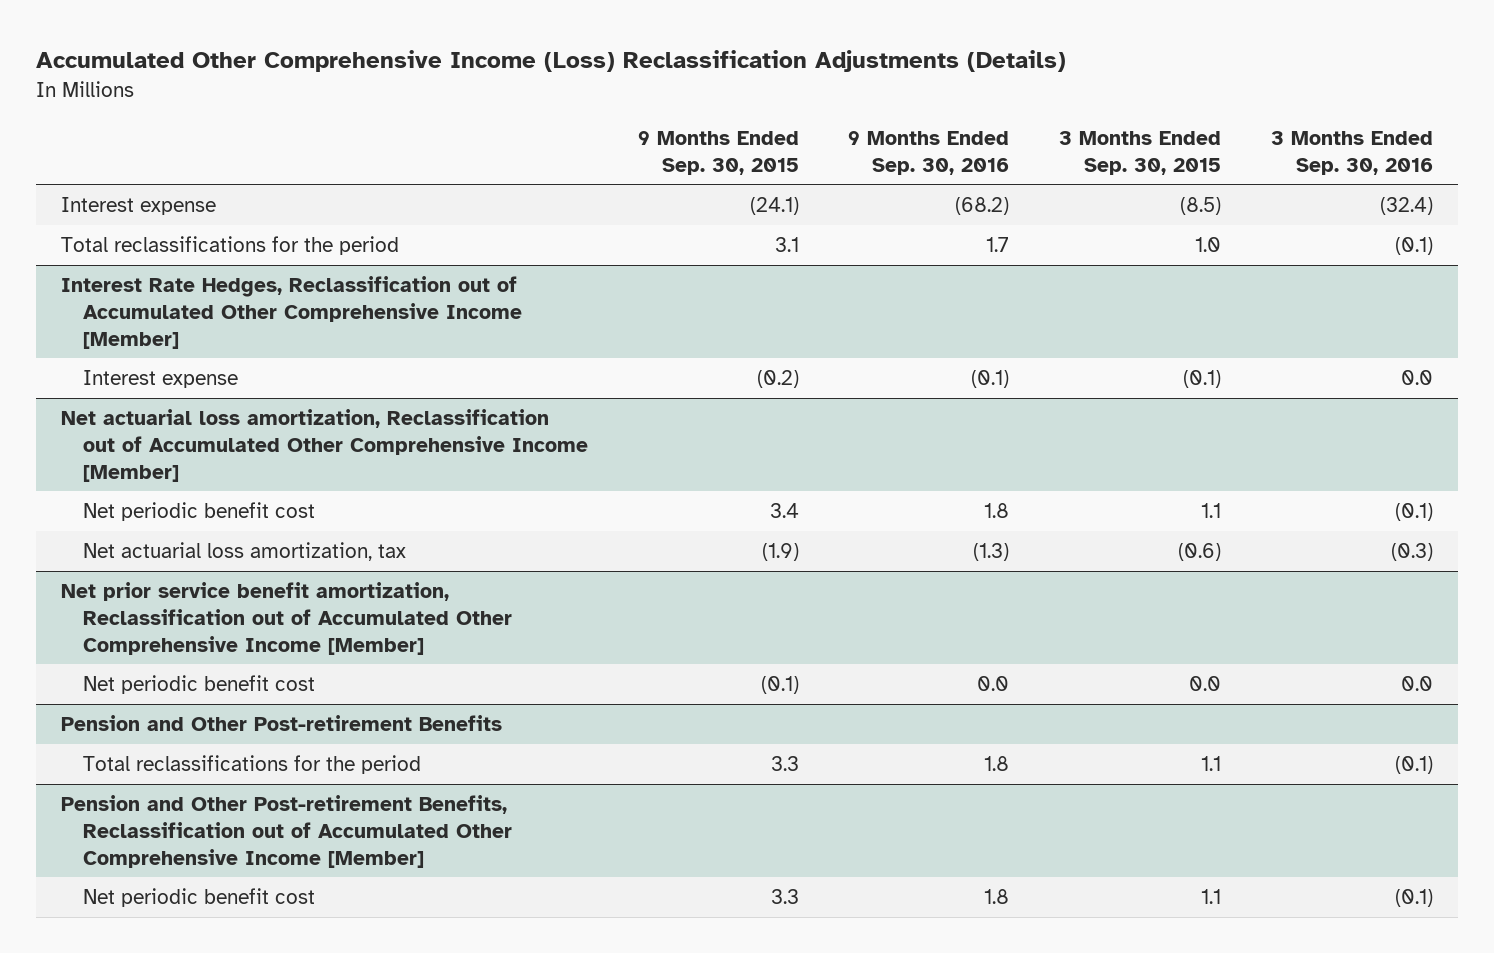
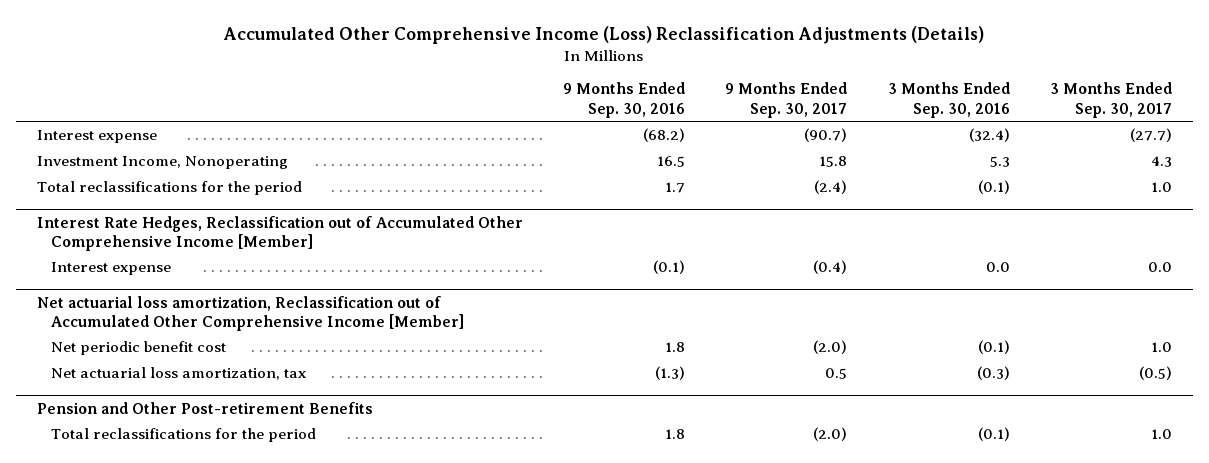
- | 9 Months Ended Sep. 30, 2015 | 9 Months Ended Sep. 30, 2016 | 3 Months Ended Sep. 30, 2015 | 3 Months Ended Sep. 30, 2016
+ | 9 Months Ended Sep. 30, 2016 | 9 Months Ended Sep. 30, 2017 | 3 Months Ended Sep. 30, 2016 | 3 Months Ended Sep. 30, 2017
+ Investment Income, Nonoperating | 16.5 | 15.8 | 5.3 | 4.3
- Net prior service benefit amortization, Reclassification out of Accumulated Other Comprehensive Income [Member]
- Net periodic benefit cost | (0.1) | 0.0 | 0.0 | 0.0
- Pension and Other Post-retirement Benefits, Reclassification out of Accumulated Other Comprehensive Income [Member]
- Net periodic benefit cost | 3.3 | 1.8 | 1.1 | (0.1)

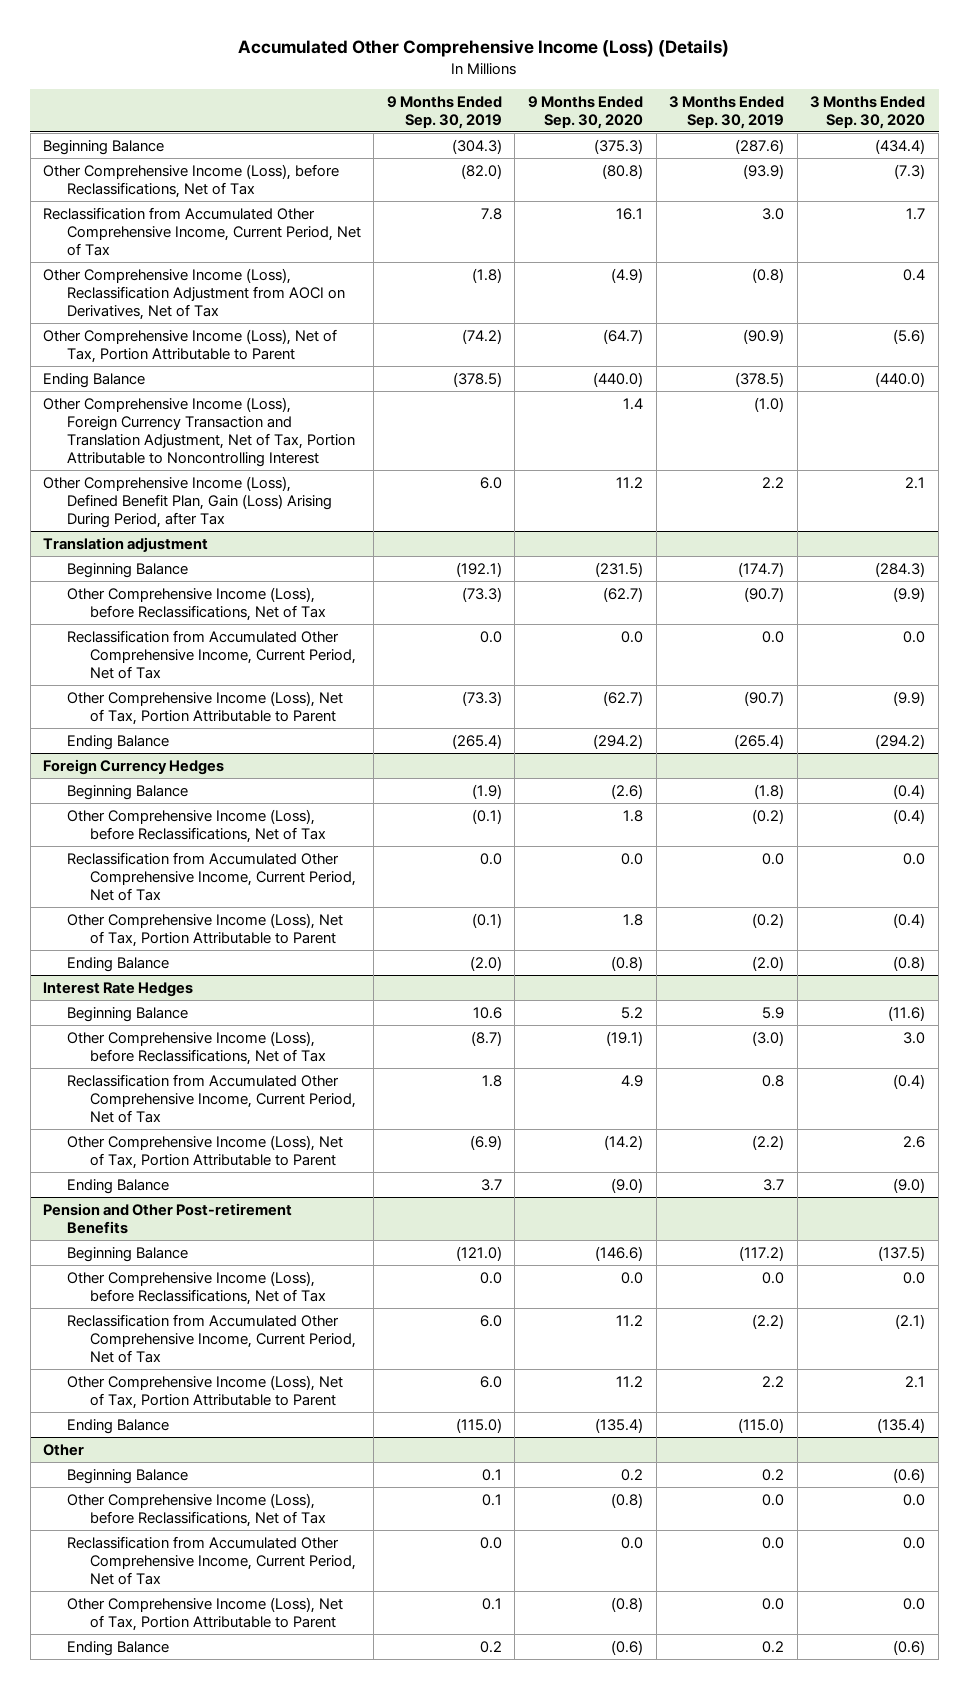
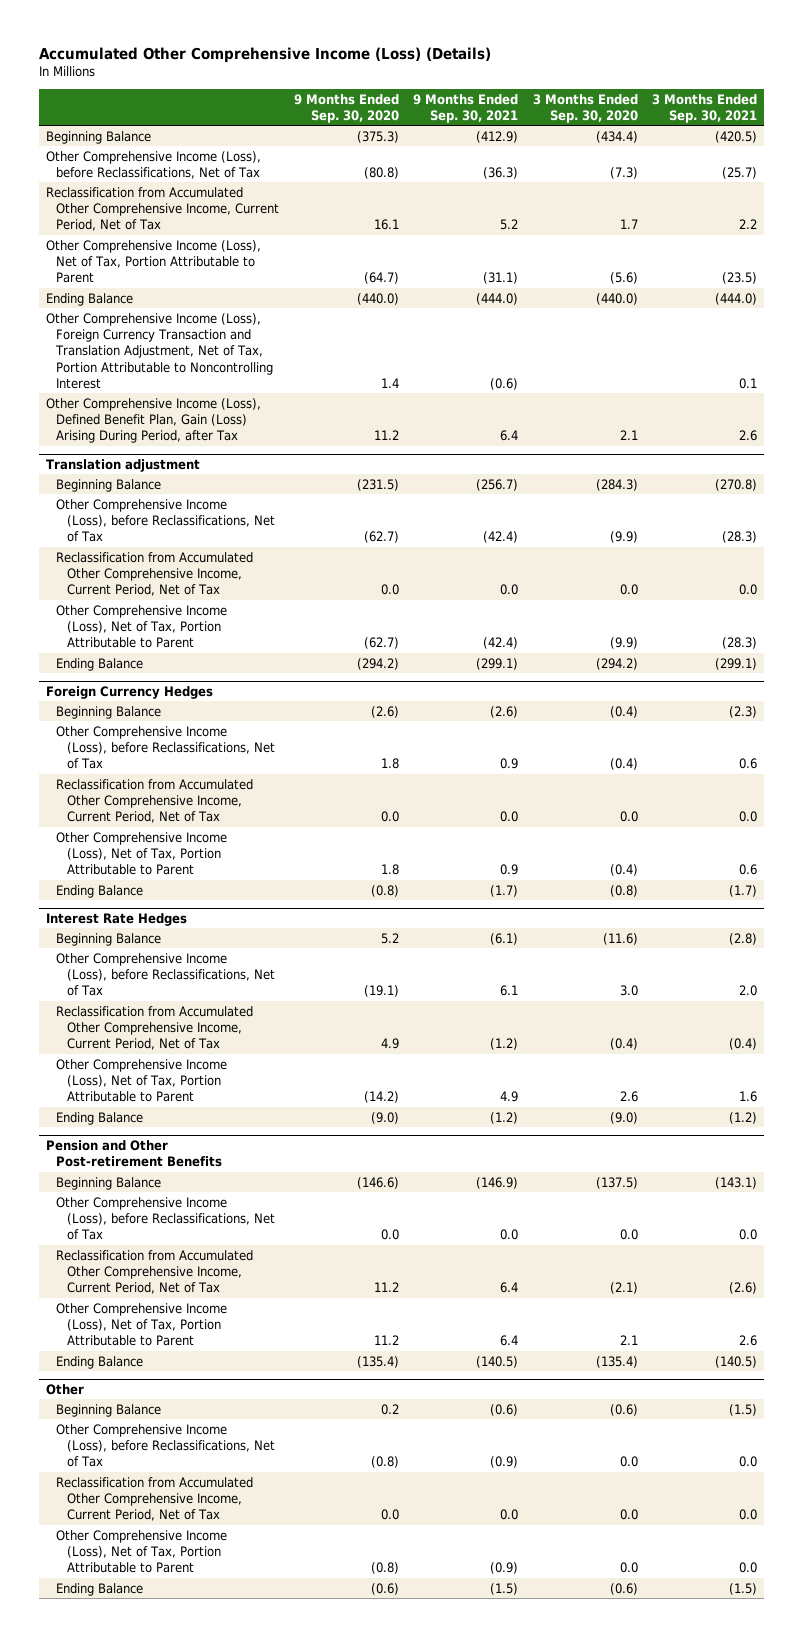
- | 9 Months Ended Sep. 30, 2019 | 9 Months Ended Sep. 30, 2020 | 3 Months Ended Sep. 30, 2019 | 3 Months Ended Sep. 30, 2020
+ | 9 Months Ended Sep. 30, 2020 | 9 Months Ended Sep. 30, 2021 | 3 Months Ended Sep. 30, 2020 | 3 Months Ended Sep. 30, 2021
- Other Comprehensive Income (Loss), Reclassification Adjustment from AOCI on Derivatives, Net of Tax | (1.8) | (4.9) | (0.8) | 0.4

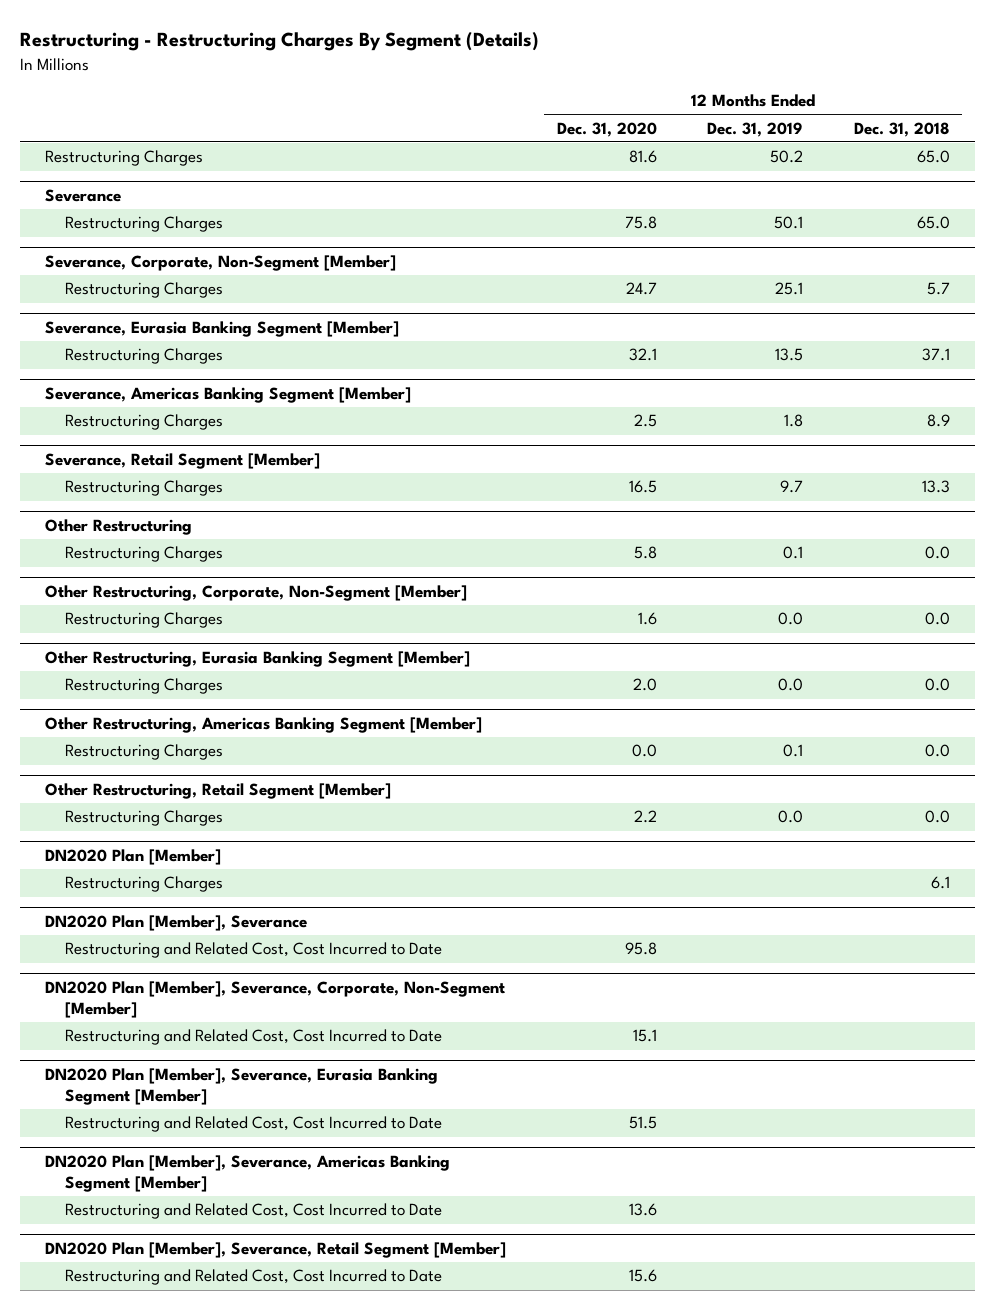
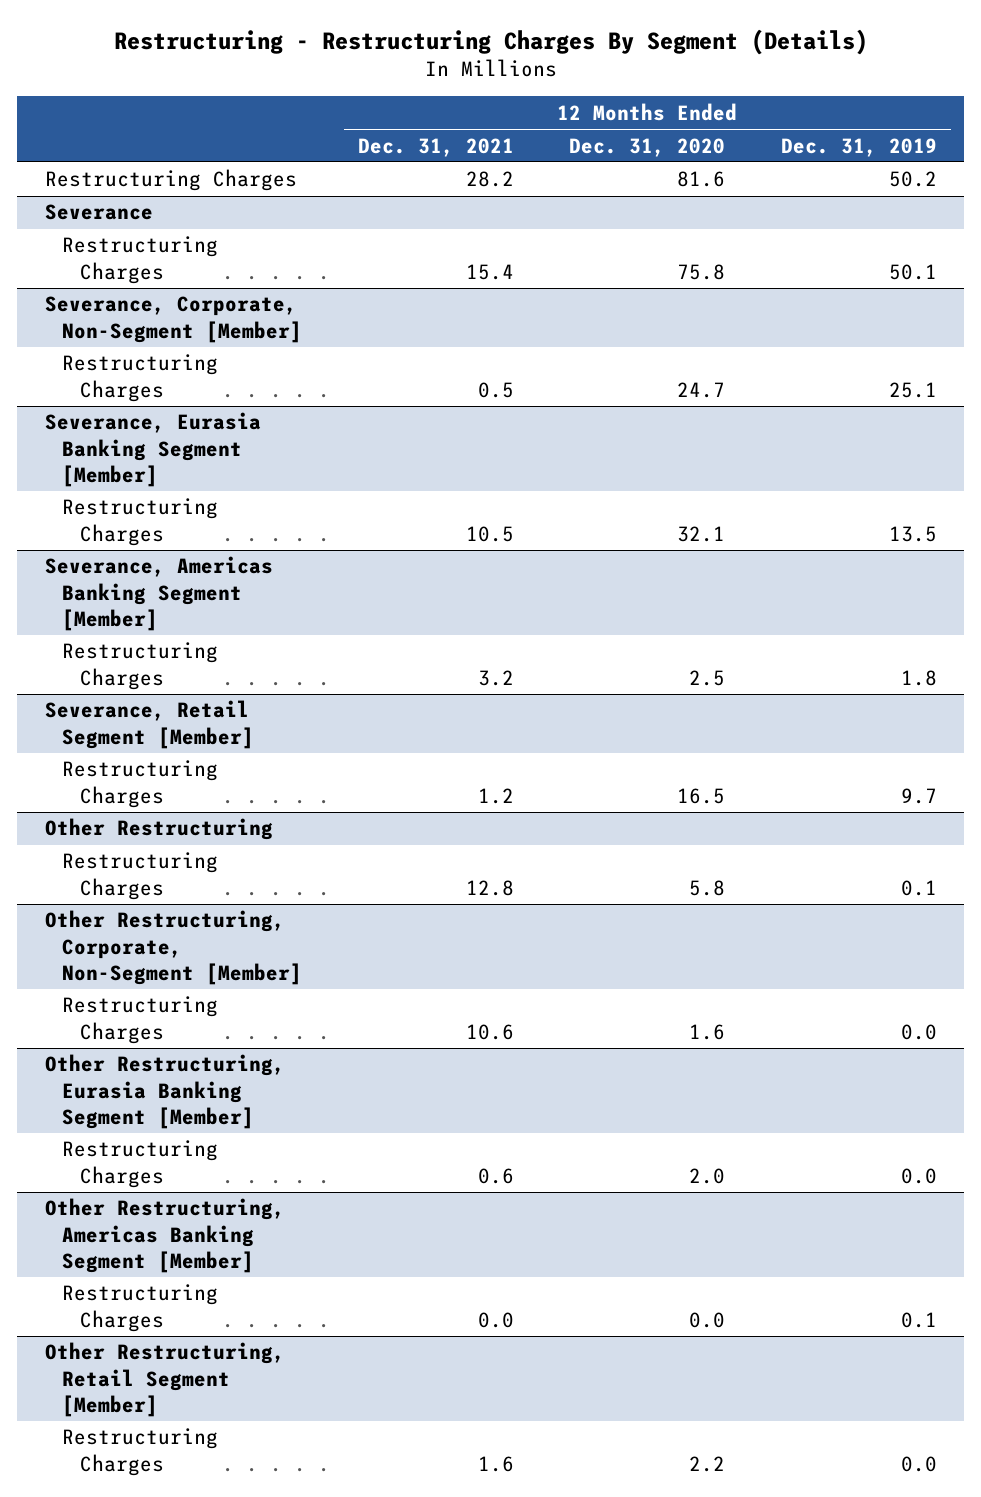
- | 12 Months Ended Dec. 31, 2020 | 12 Months Ended Dec. 31, 2019 | 12 Months Ended Dec. 31, 2018
+ | 12 Months Ended Dec. 31, 2021 | 12 Months Ended Dec. 31, 2020 | 12 Months Ended Dec. 31, 2019
- DN2020 Plan [Member]
- Restructuring Charges | | | 6.1
- DN2020 Plan [Member], Severance
- Restructuring and Related Cost, Cost Incurred to Date | 95.8 | |
- DN2020 Plan [Member], Severance, Corporate, Non-Segment [Member]
- Restructuring and Related Cost, Cost Incurred to Date | 15.1 | |
- DN2020 Plan [Member], Severance, Eurasia Banking Segment [Member]
- Restructuring and Related Cost, Cost Incurred to Date | 51.5 | |
- DN2020 Plan [Member], Severance, Americas Banking Segment [Member]
- Restructuring and Related Cost, Cost Incurred to Date | 13.6 | |
- DN2020 Plan [Member], Severance, Retail Segment [Member]
- Restructuring and Related Cost, Cost Incurred to Date | 15.6 | |

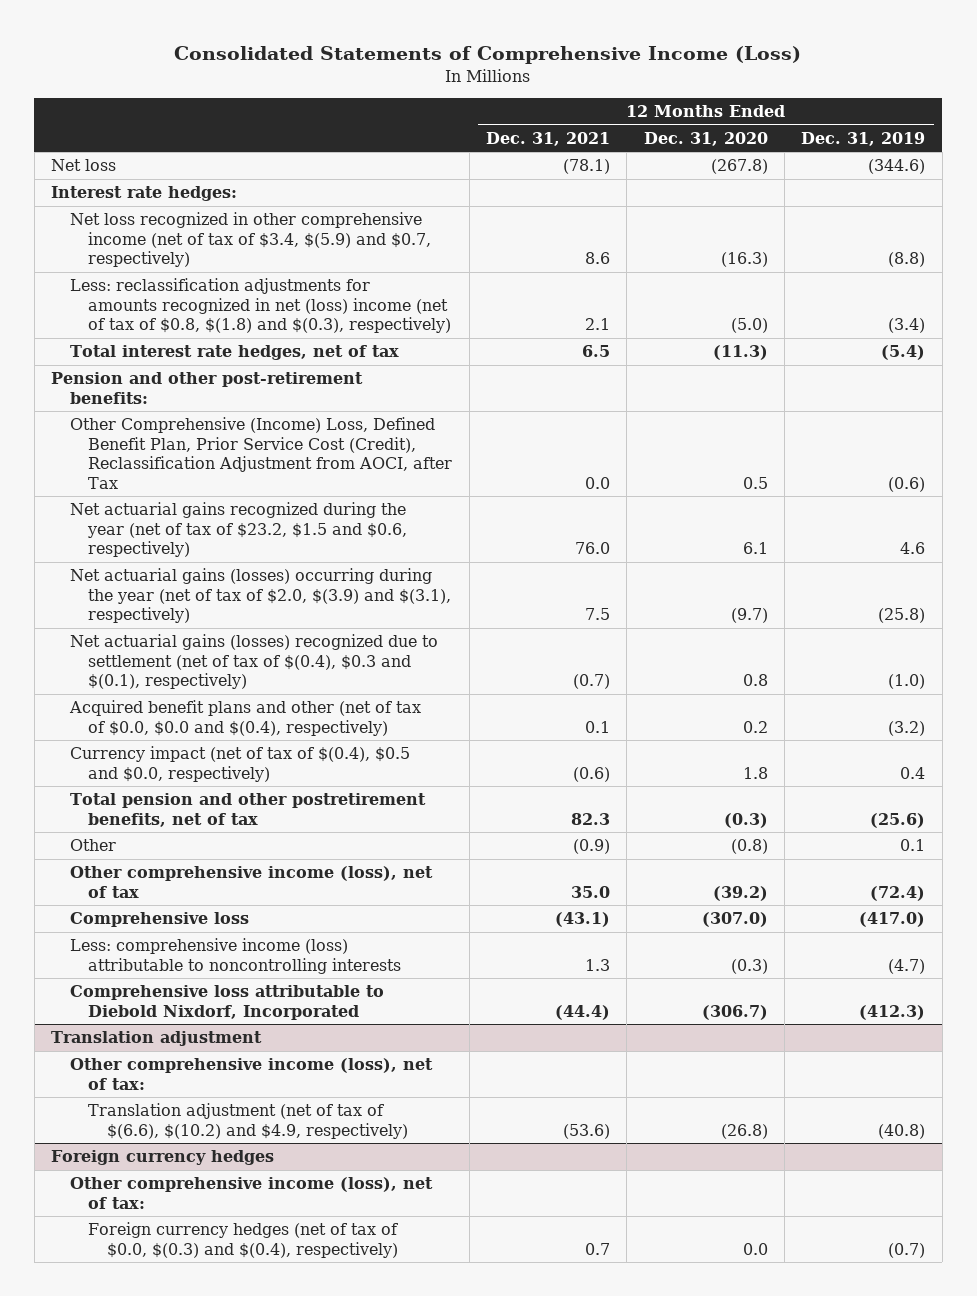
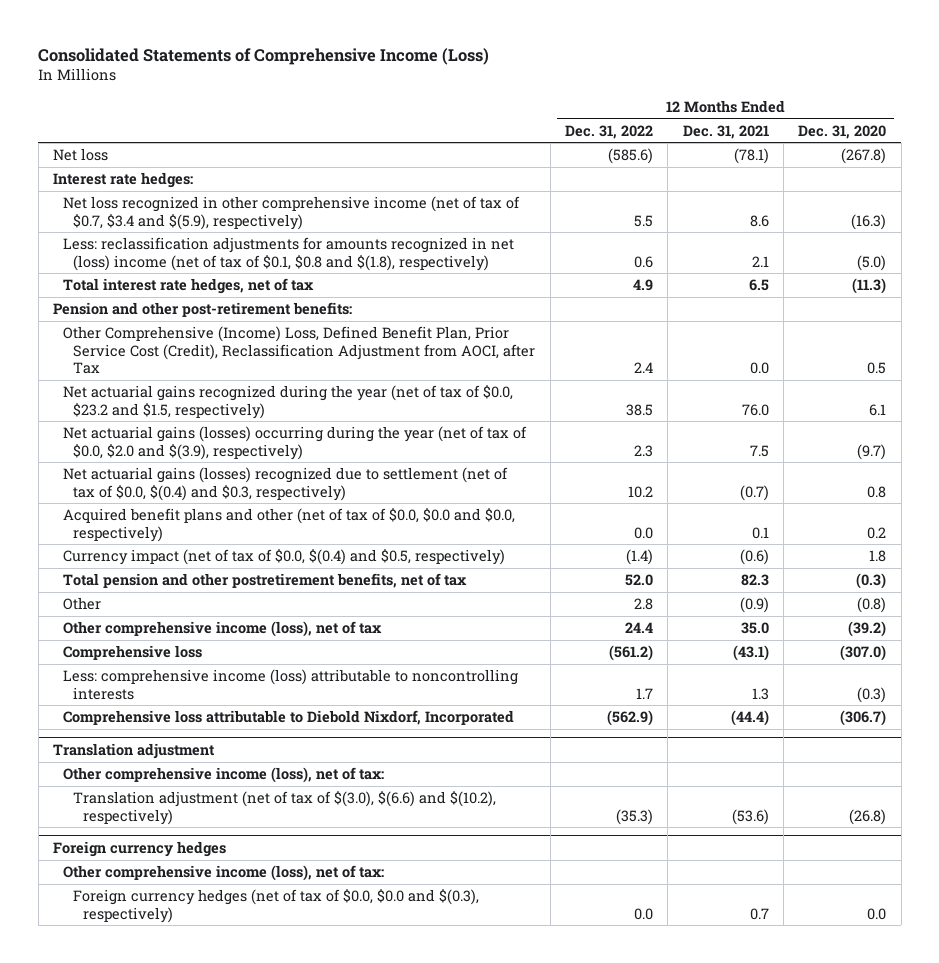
- | 12 Months Ended Dec. 31, 2021 | 12 Months Ended Dec. 31, 2020 | 12 Months Ended Dec. 31, 2019
+ | 12 Months Ended Dec. 31, 2022 | 12 Months Ended Dec. 31, 2021 | 12 Months Ended Dec. 31, 2020
- Net loss recognized in other comprehensive income (net of tax of $3.4, $(5.9) and $0.7, respectively) | 8.6 | (16.3) | (8.8)
- Less: reclassification adjustments for amounts recognized in net (loss) income (net of tax of $0.8, $(1.8) and $(0.3), respectively) | 2.1 | (5.0) | (3.4)
+ Net loss recognized in other comprehensive income (net of tax of $0.7, $3.4 and $(5.9), respectively) | 5.5 | 8.6 | (16.3)
+ Less: reclassification adjustments for amounts recognized in net (loss) income (net of tax of $0.1, $0.8 and $(1.8), respectively) | 0.6 | 2.1 | (5.0)
- Net actuarial gains recognized during the year (net of tax of $23.2, $1.5 and $0.6, respectively) | 76.0 | 6.1 | 4.6
- Net actuarial gains (losses) occurring during the year (net of tax of $2.0, $(3.9) and $(3.1), respectively) | 7.5 | (9.7) | (25.8)
- Net actuarial gains (losses) recognized due to settlement (net of tax of $(0.4), $0.3 and $(0.1), respectively) | (0.7) | 0.8 | (1.0)
- Acquired benefit plans and other (net of tax of $0.0, $0.0 and $(0.4), respectively) | 0.1 | 0.2 | (3.2)
- Currency impact (net of tax of $(0.4), $0.5 and $0.0, respectively) | (0.6) | 1.8 | 0.4
+ Net actuarial gains recognized during the year (net of tax of $0.0, $23.2 and $1.5, respectively) | 38.5 | 76.0 | 6.1
+ Net actuarial gains (losses) occurring during the year (net of tax of $0.0, $2.0 and $(3.9), respectively) | 2.3 | 7.5 | (9.7)
+ Net actuarial gains (losses) recognized due to settlement (net of tax of $0.0, $(0.4) and $0.3, respectively) | 10.2 | (0.7) | 0.8
+ Acquired benefit plans and other (net of tax of $0.0, $0.0 and $0.0, respectively) | 0.0 | 0.1 | 0.2
+ Currency impact (net of tax of $0.0, $(0.4) and $0.5, respectively) | (1.4) | (0.6) | 1.8
@ Translation adjustment
- Translation adjustment (net of tax of $(6.6), $(10.2) and $4.9, respectively) | (53.6) | (26.8) | (40.8)
+ Translation adjustment (net of tax of $(3.0), $(6.6) and $(10.2), respectively) | (35.3) | (53.6) | (26.8)
@ Foreign currency hedges
- Foreign currency hedges (net of tax of $0.0, $(0.3) and $(0.4), respectively) | 0.7 | 0.0 | (0.7)
+ Foreign currency hedges (net of tax of $0.0, $0.0 and $(0.3), respectively) | 0.0 | 0.7 | 0.0

